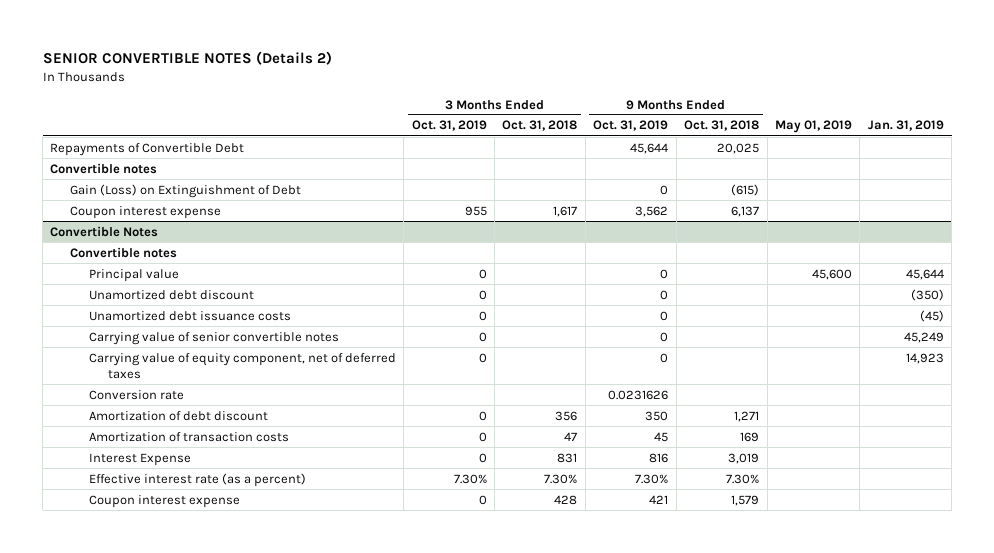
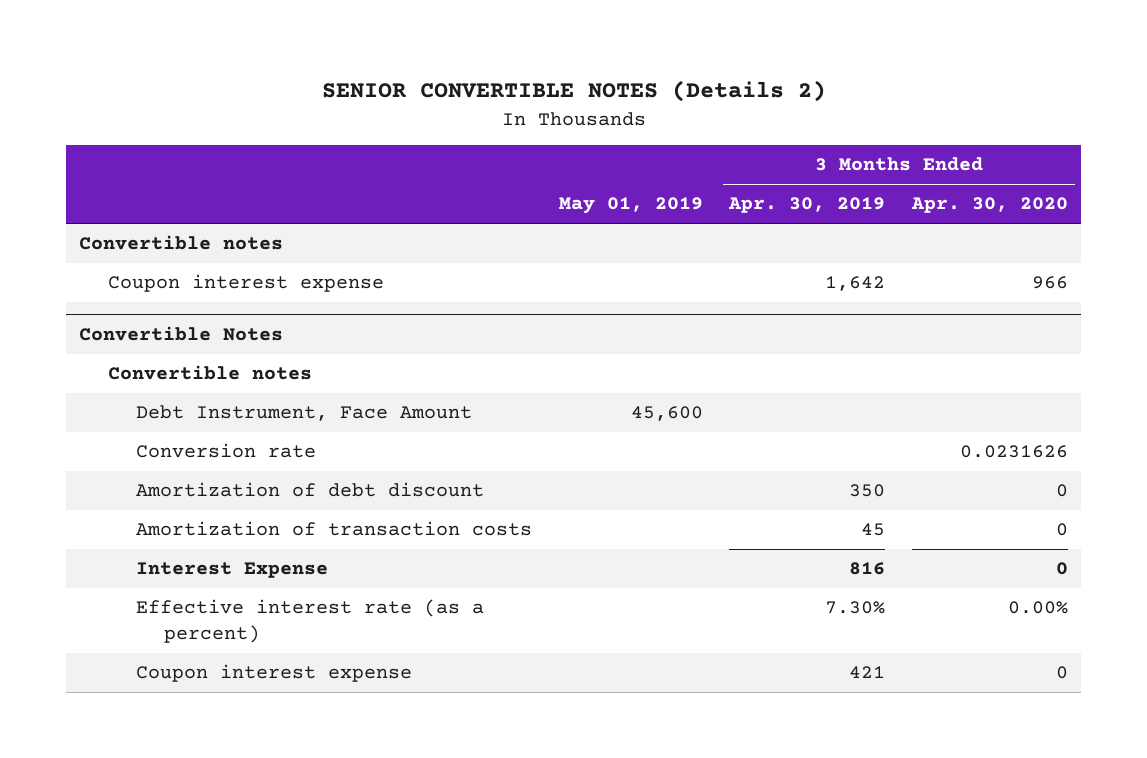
- | 3 Months Ended Oct. 31, 2019 | 3 Months Ended Oct. 31, 2018 | 9 Months Ended Oct. 31, 2019 | 9 Months Ended Oct. 31, 2018 | May 01, 2019 | Jan. 31, 2019
+ | May 01, 2019 | 3 Months Ended Apr. 30, 2019 | 3 Months Ended Apr. 30, 2020
- Repayments of Convertible Debt | | | 45,644 | 20,025 | |
- Gain (Loss) on Extinguishment of Debt | | | 0 | (615) | |
@ Convertible Notes
- Principal value | 0 | | 0 | | 45,600 | 45,644
- Unamortized debt discount | 0 | | 0 | | | (350)
- Unamortized debt issuance costs | 0 | | 0 | | | (45)
- Carrying value of senior convertible notes | 0 | | 0 | | | 45,249
- Carrying value of equity component, net of deferred taxes | 0 | | 0 | | | 14,923
+ Debt Instrument, Face Amount | 45,600 | |

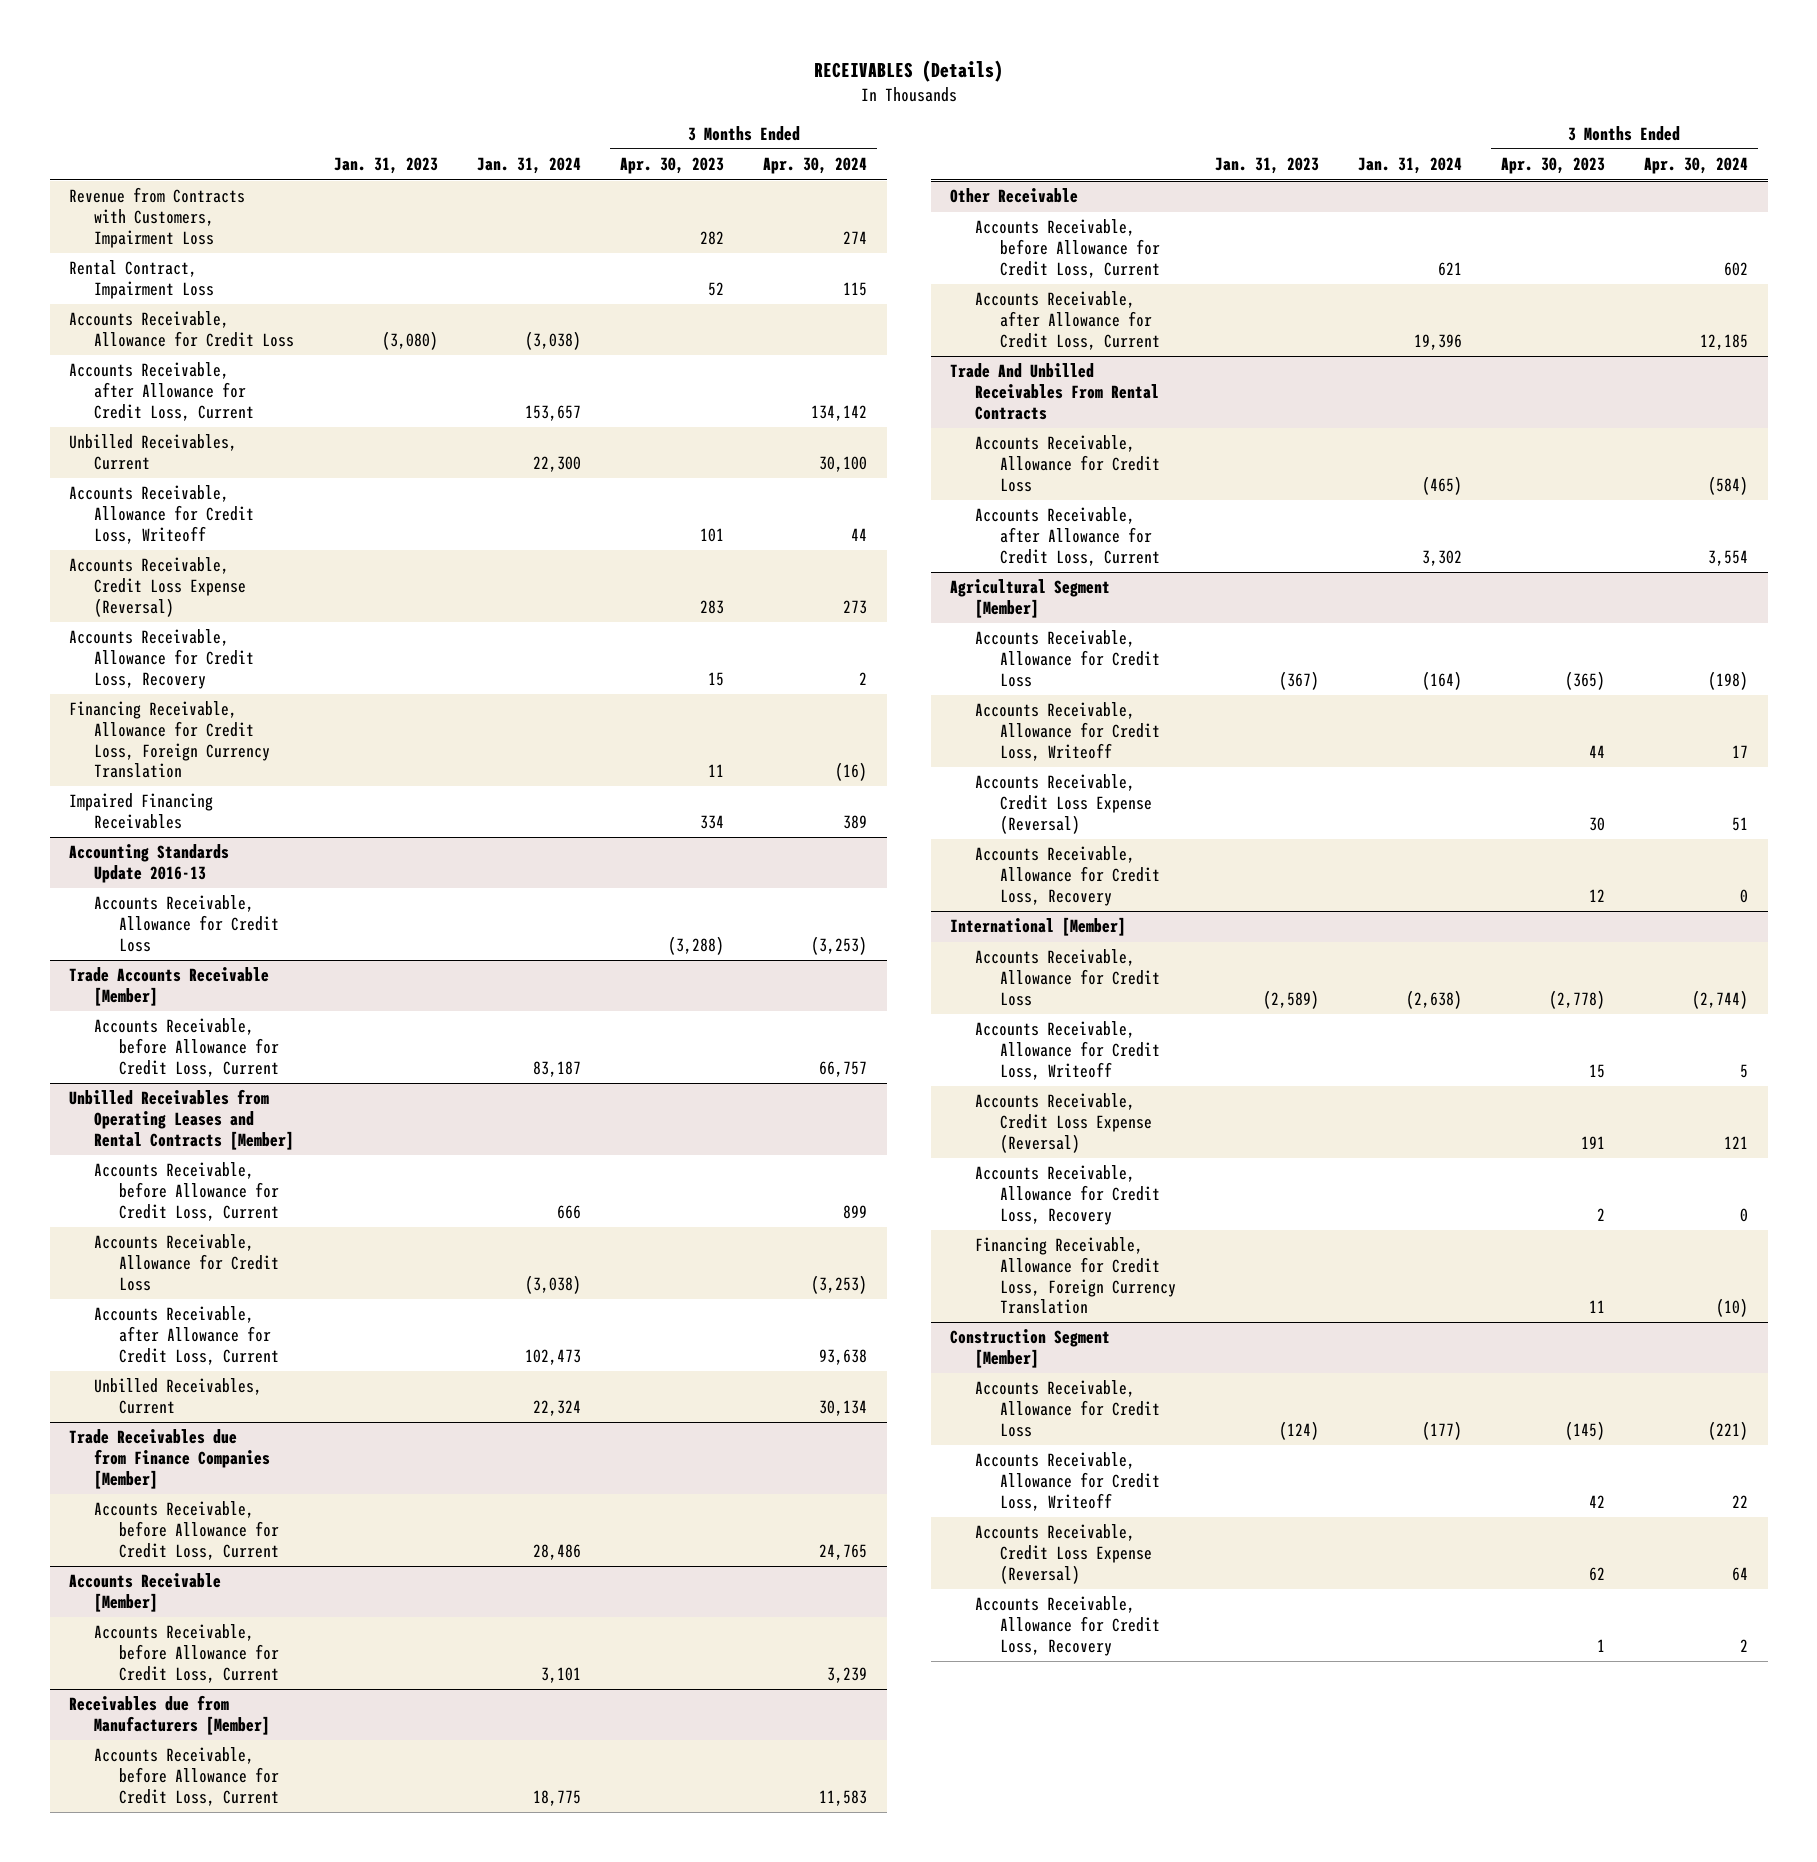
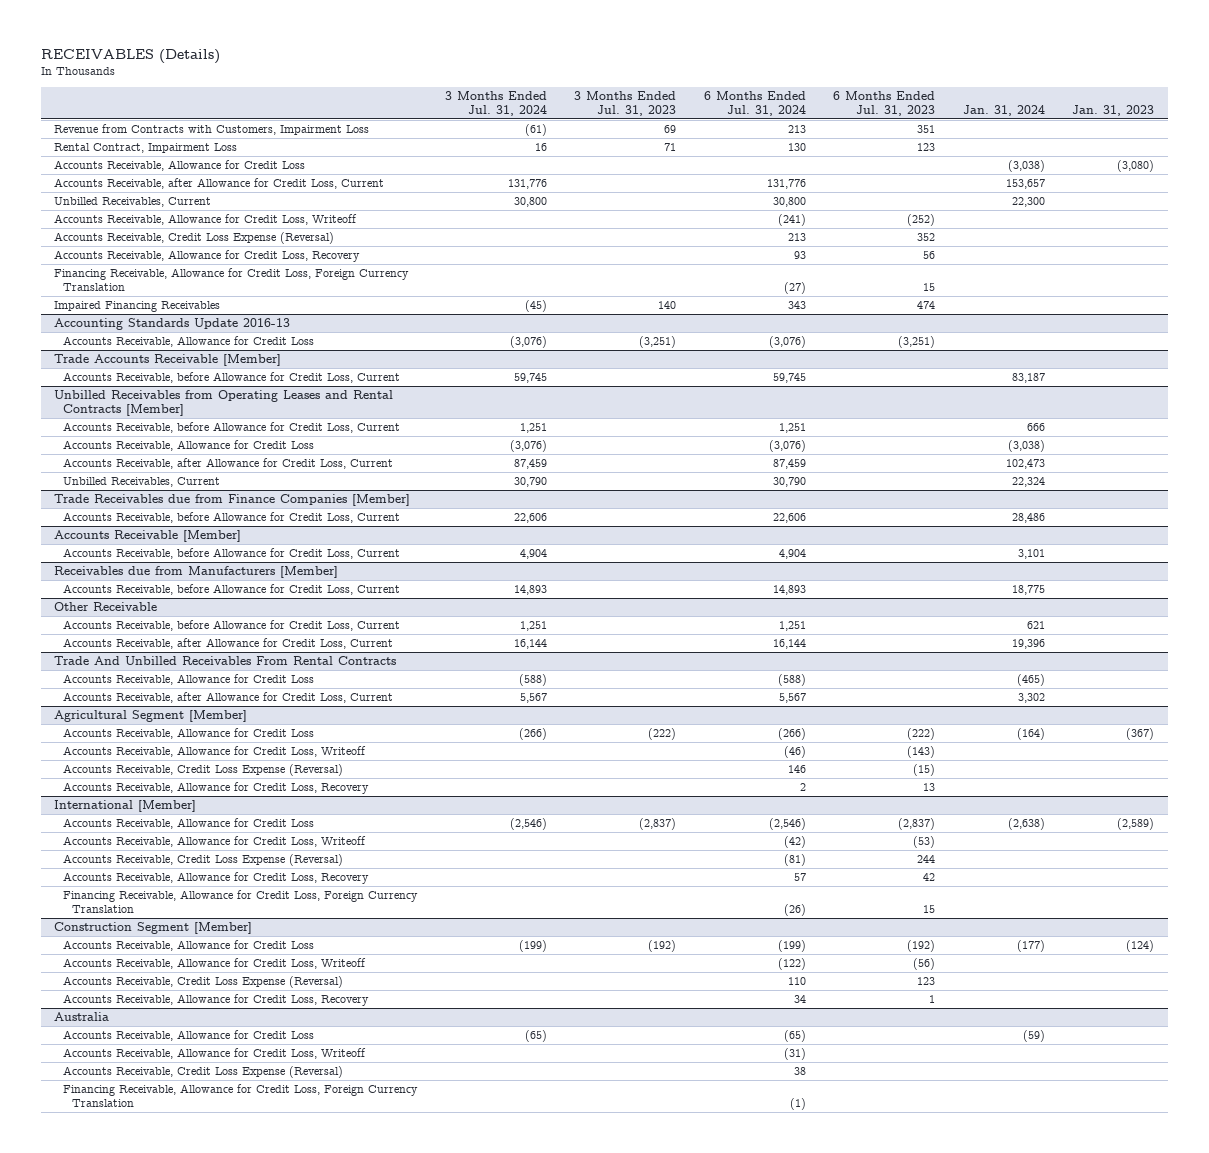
- | Jan. 31, 2023 | Jan. 31, 2024 | 3 Months Ended Apr. 30, 2023 | 3 Months Ended Apr. 30, 2024
+ | 3 Months Ended Jul. 31, 2024 | 3 Months Ended Jul. 31, 2023 | 6 Months Ended Jul. 31, 2024 | 6 Months Ended Jul. 31, 2023 | Jan. 31, 2024 | Jan. 31, 2023
+ Australia
+ Accounts Receivable, Allowance for Credit Loss | (65) | | (65) | | (59) |
+ Accounts Receivable, Allowance for Credit Loss, Writeoff | | | (31) | | |
+ Accounts Receivable, Credit Loss Expense (Reversal) | | | 38 | | |
+ Financing Receivable, Allowance for Credit Loss, Foreign Currency Translation | | | (1) | | |

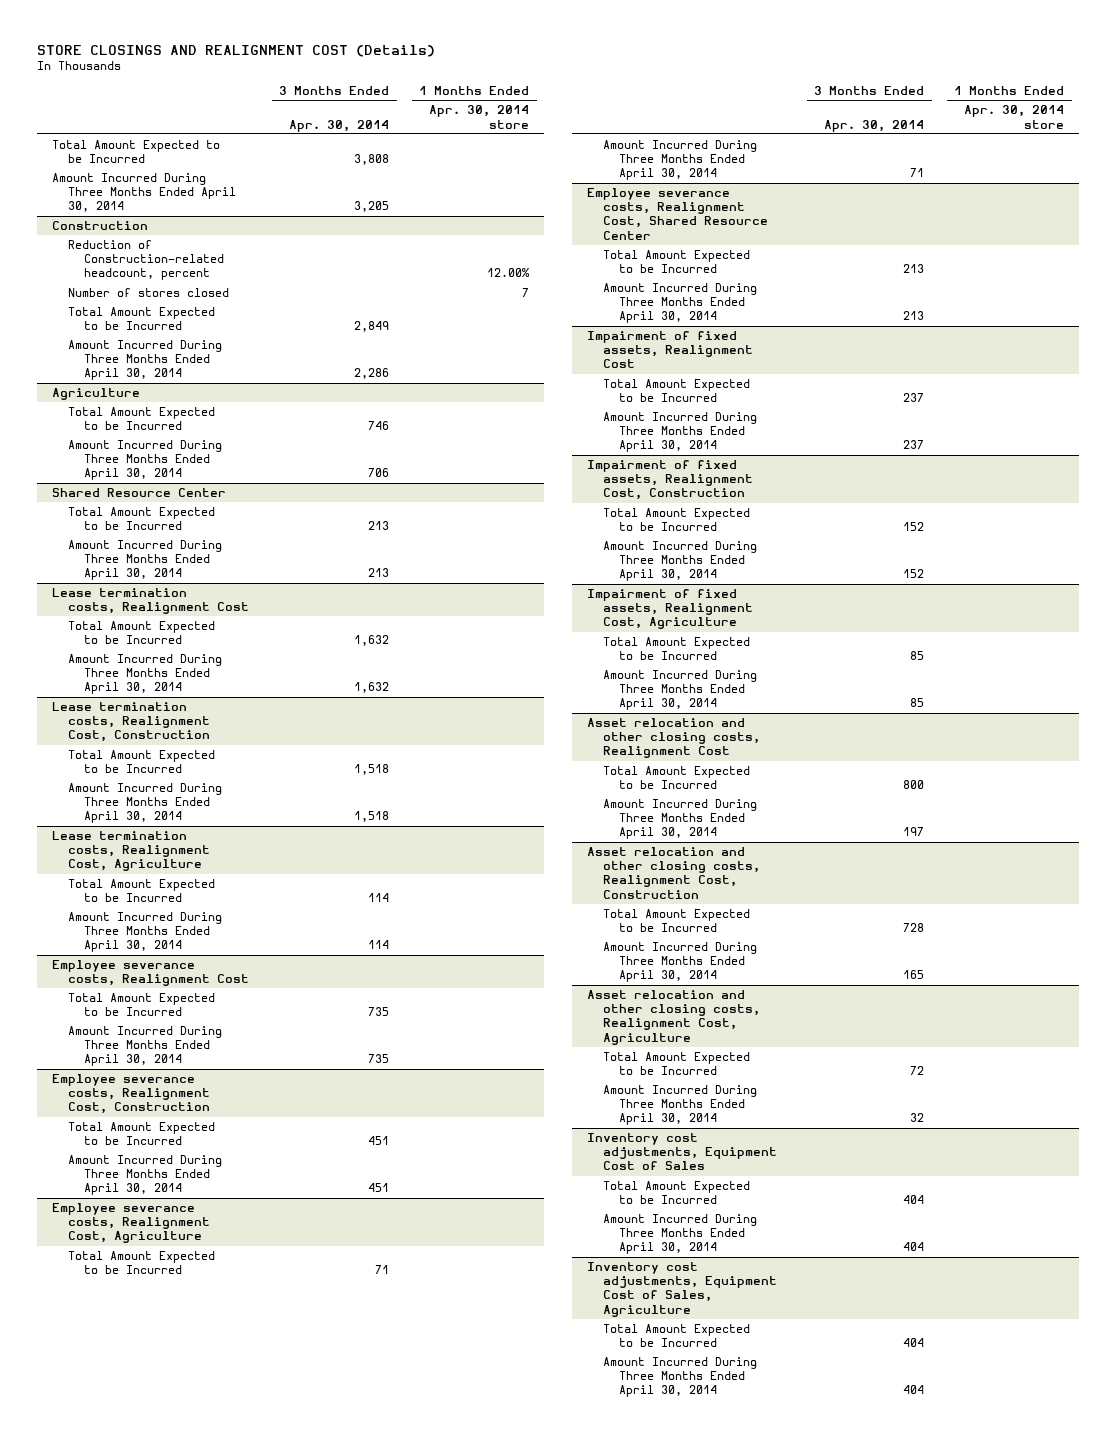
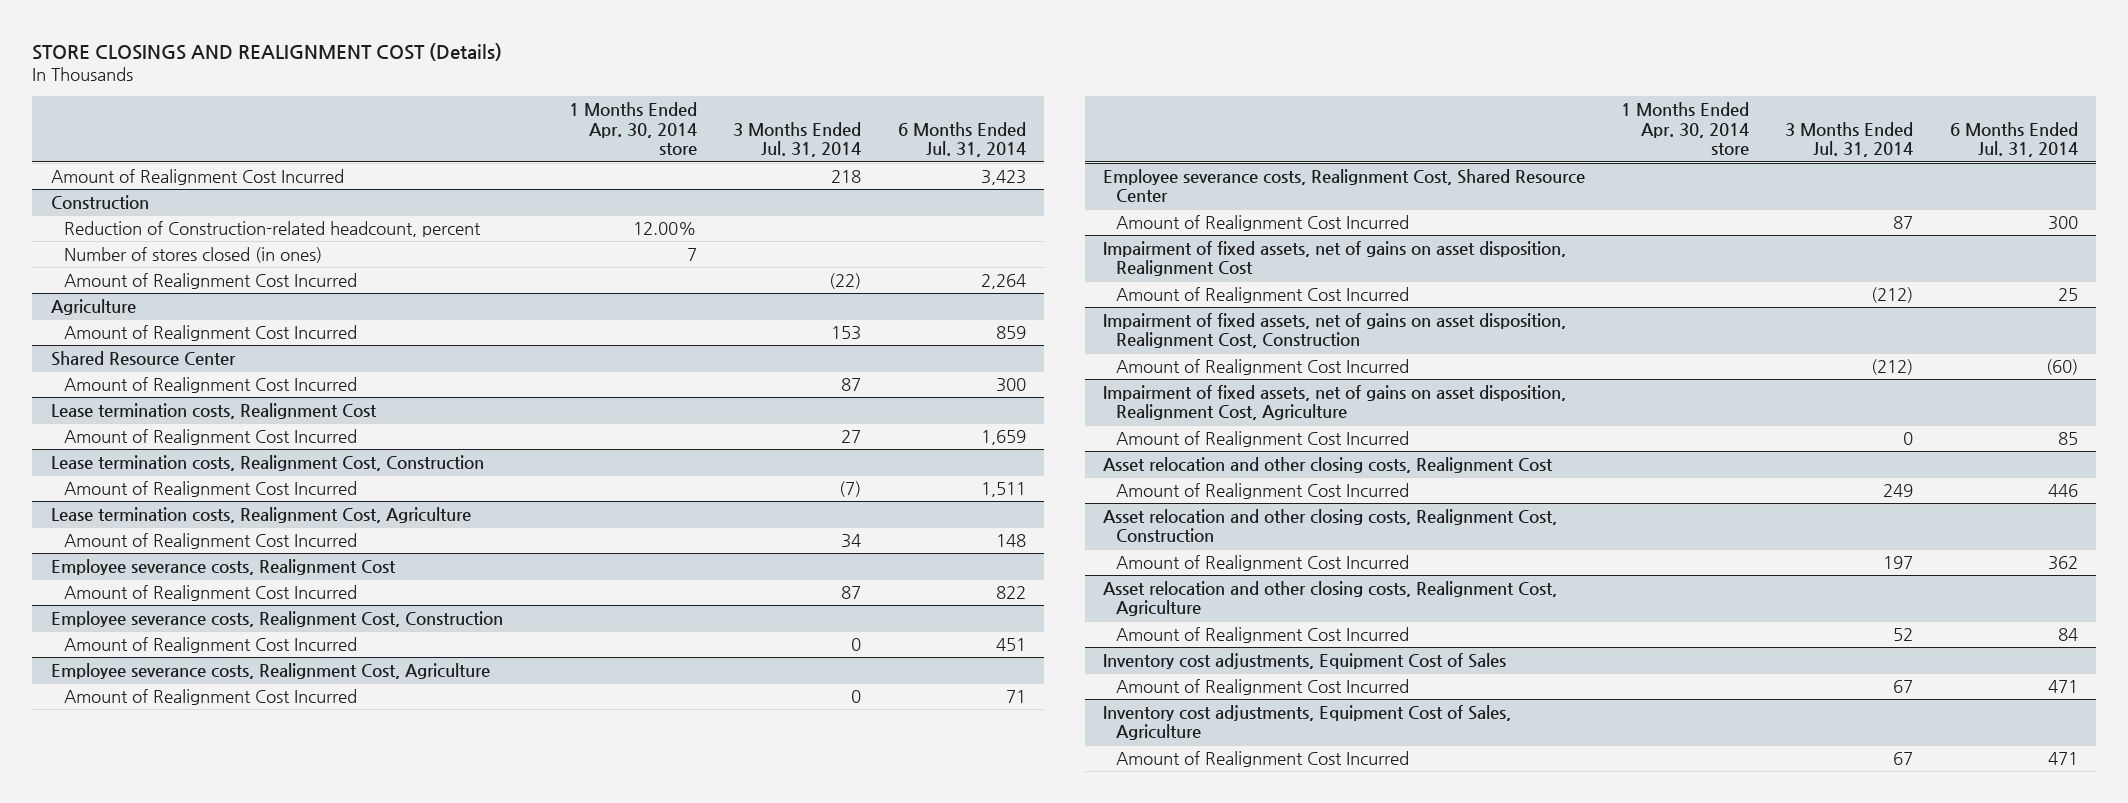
- | 3 Months Ended Apr. 30, 2014 | 1 Months Ended Apr. 30, 2014 store
+ | 1 Months Ended Apr. 30, 2014 store | 3 Months Ended Jul. 31, 2014 | 6 Months Ended Jul. 31, 2014
- Total Amount Expected to be Incurred | 3,808 |
- Amount Incurred During Three Months Ended April 30, 2014 | 3,205 |
+ Amount of Realignment Cost Incurred | | 218 | 3,423
@ Construction
- Number of stores closed | | 7
- Total Amount Expected to be Incurred | 2,849 |
- Amount Incurred During Three Months Ended April 30, 2014 | 2,286 |
+ Number of stores closed (in ones) | 7 | |
+ Amount of Realignment Cost Incurred | | (22) | 2,264
@ Agriculture
- Total Amount Expected to be Incurred | 746 |
- Amount Incurred During Three Months Ended April 30, 2014 | 706 |
+ Amount of Realignment Cost Incurred | | 153 | 859
@ Shared Resource Center
- Total Amount Expected to be Incurred | 213 |
- Amount Incurred During Three Months Ended April 30, 2014 | 213 |
+ Amount of Realignment Cost Incurred | | 87 | 300
@ Lease termination costs, Realignment Cost
- Total Amount Expected to be Incurred | 1,632 |
- Amount Incurred During Three Months Ended April 30, 2014 | 1,632 |
+ Amount of Realignment Cost Incurred | | 27 | 1,659
@ Lease termination costs, Realignment Cost, Construction
- Total Amount Expected to be Incurred | 1,518 |
- Amount Incurred During Three Months Ended April 30, 2014 | 1,518 |
+ Amount of Realignment Cost Incurred | | (7) | 1,511
@ Lease termination costs, Realignment Cost, Agriculture
- Total Amount Expected to be Incurred | 114 |
- Amount Incurred During Three Months Ended April 30, 2014 | 114 |
+ Amount of Realignment Cost Incurred | | 34 | 148
@ Employee severance costs, Realignment Cost
- Total Amount Expected to be Incurred | 735 |
- Amount Incurred During Three Months Ended April 30, 2014 | 735 |
+ Amount of Realignment Cost Incurred | | 87 | 822
@ Employee severance costs, Realignment Cost, Construction
- Total Amount Expected to be Incurred | 451 |
- Amount Incurred During Three Months Ended April 30, 2014 | 451 |
+ Amount of Realignment Cost Incurred | | 0 | 451
@ Employee severance costs, Realignment Cost, Agriculture
- Total Amount Expected to be Incurred | 71 |
- Amount Incurred During Three Months Ended April 30, 2014 | 71 |
+ Amount of Realignment Cost Incurred | | 0 | 71
@ Employee severance costs, Realignment Cost, Shared Resource Center
- Total Amount Expected to be Incurred | 213 |
- Amount Incurred During Three Months Ended April 30, 2014 | 213 |
- Impairment of fixed assets, Realignment Cost
- Total Amount Expected to be Incurred | 237 |
- Amount Incurred During Three Months Ended April 30, 2014 | 237 |
- Impairment of fixed assets, Realignment Cost, Construction
- Total Amount Expected to be Incurred | 152 |
- Amount Incurred During Three Months Ended April 30, 2014 | 152 |
- Impairment of fixed assets, Realignment Cost, Agriculture
- Total Amount Expected to be Incurred | 85 |
- Amount Incurred During Three Months Ended April 30, 2014 | 85 |
@ Employee severance costs, Realignment Cost, Shared Resource Center
+ Amount of Realignment Cost Incurred | | 87 | 300
+ Impairment of fixed assets, net of gains on asset disposition, Realignment Cost
+ Amount of Realignment Cost Incurred | | (212) | 25
+ Impairment of fixed assets, net of gains on asset disposition, Realignment Cost, Construction
+ Amount of Realignment Cost Incurred | | (212) | (60)
+ Impairment of fixed assets, net of gains on asset disposition, Realignment Cost, Agriculture
+ Amount of Realignment Cost Incurred | | 0 | 85
@ Asset relocation and other closing costs, Realignment Cost
- Total Amount Expected to be Incurred | 800 |
- Amount Incurred During Three Months Ended April 30, 2014 | 197 |
+ Amount of Realignment Cost Incurred | | 249 | 446
@ Asset relocation and other closing costs, Realignment Cost, Construction
- Total Amount Expected to be Incurred | 728 |
- Amount Incurred During Three Months Ended April 30, 2014 | 165 |
+ Amount of Realignment Cost Incurred | | 197 | 362
@ Asset relocation and other closing costs, Realignment Cost, Agriculture
- Total Amount Expected to be Incurred | 72 |
- Amount Incurred During Three Months Ended April 30, 2014 | 32 |
+ Amount of Realignment Cost Incurred | | 52 | 84
@ Inventory cost adjustments, Equipment Cost of Sales
- Total Amount Expected to be Incurred | 404 |
- Amount Incurred During Three Months Ended April 30, 2014 | 404 |
+ Amount of Realignment Cost Incurred | | 67 | 471
@ Inventory cost adjustments, Equipment Cost of Sales, Agriculture
- Total Amount Expected to be Incurred | 404 |
- Amount Incurred During Three Months Ended April 30, 2014 | 404 |
+ Amount of Realignment Cost Incurred | | 67 | 471

